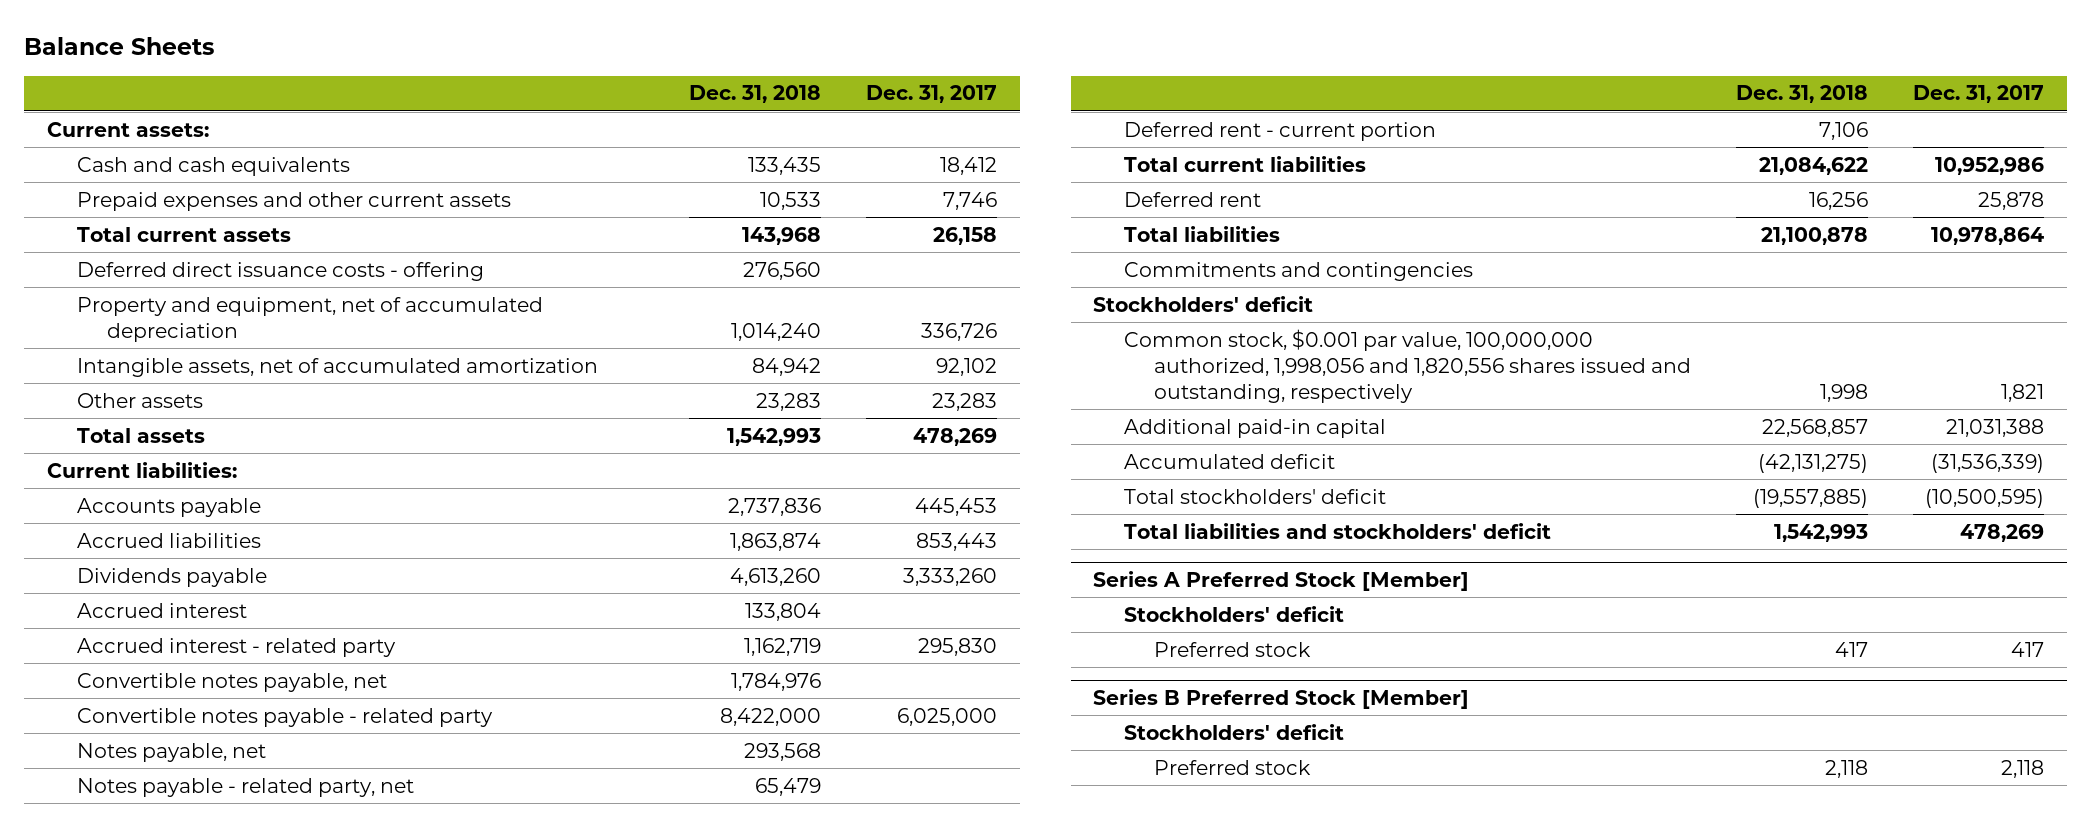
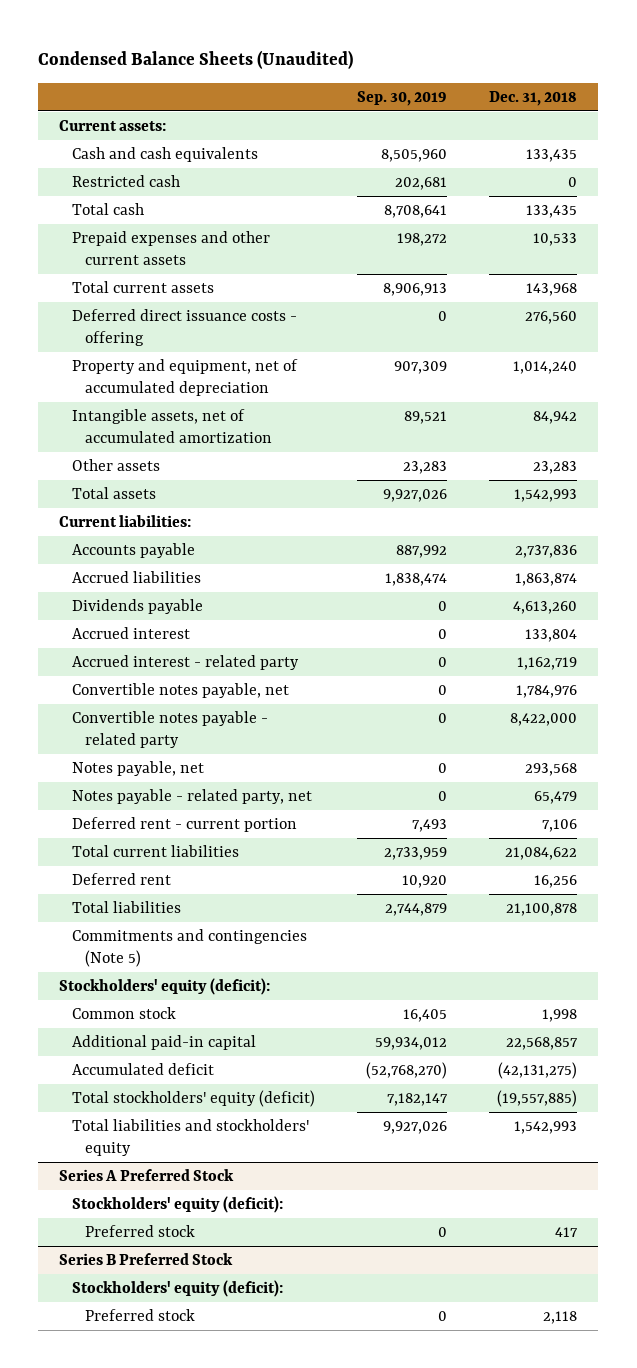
- Balance Sheets
+ Condensed Balance Sheets (Unaudited)
- | Dec. 31, 2018 | Dec. 31, 2017
+ | Sep. 30, 2019 | Dec. 31, 2018
+ Restricted cash | 202,681 | 0
+ Total cash | 8,708,641 | 133,435
- Commitments and contingencies
- Stockholders' deficit
- Common stock, $0.001 par value, 100,000,000 authorized, 1,998,056 and 1,820,556 shares issued and outstanding, respectively | 1,998 | 1,821
+ Commitments and contingencies (Note 5)
+ Stockholders' equity (deficit):
+ Common stock | 16,405 | 1,998
- Total stockholders' deficit | (19,557,885) | (10,500,595)
- Total liabilities and stockholders' deficit | 1,542,993 | 478,269
- Series A Preferred Stock [Member]
- Stockholders' deficit
+ Total stockholders' equity (deficit) | 7,182,147 | (19,557,885)
+ Total liabilities and stockholders' equity | 9,927,026 | 1,542,993
+ Series A Preferred Stock
+ Stockholders' equity (deficit):
- Series B Preferred Stock [Member]
- Stockholders' deficit
+ Series B Preferred Stock
+ Stockholders' equity (deficit):

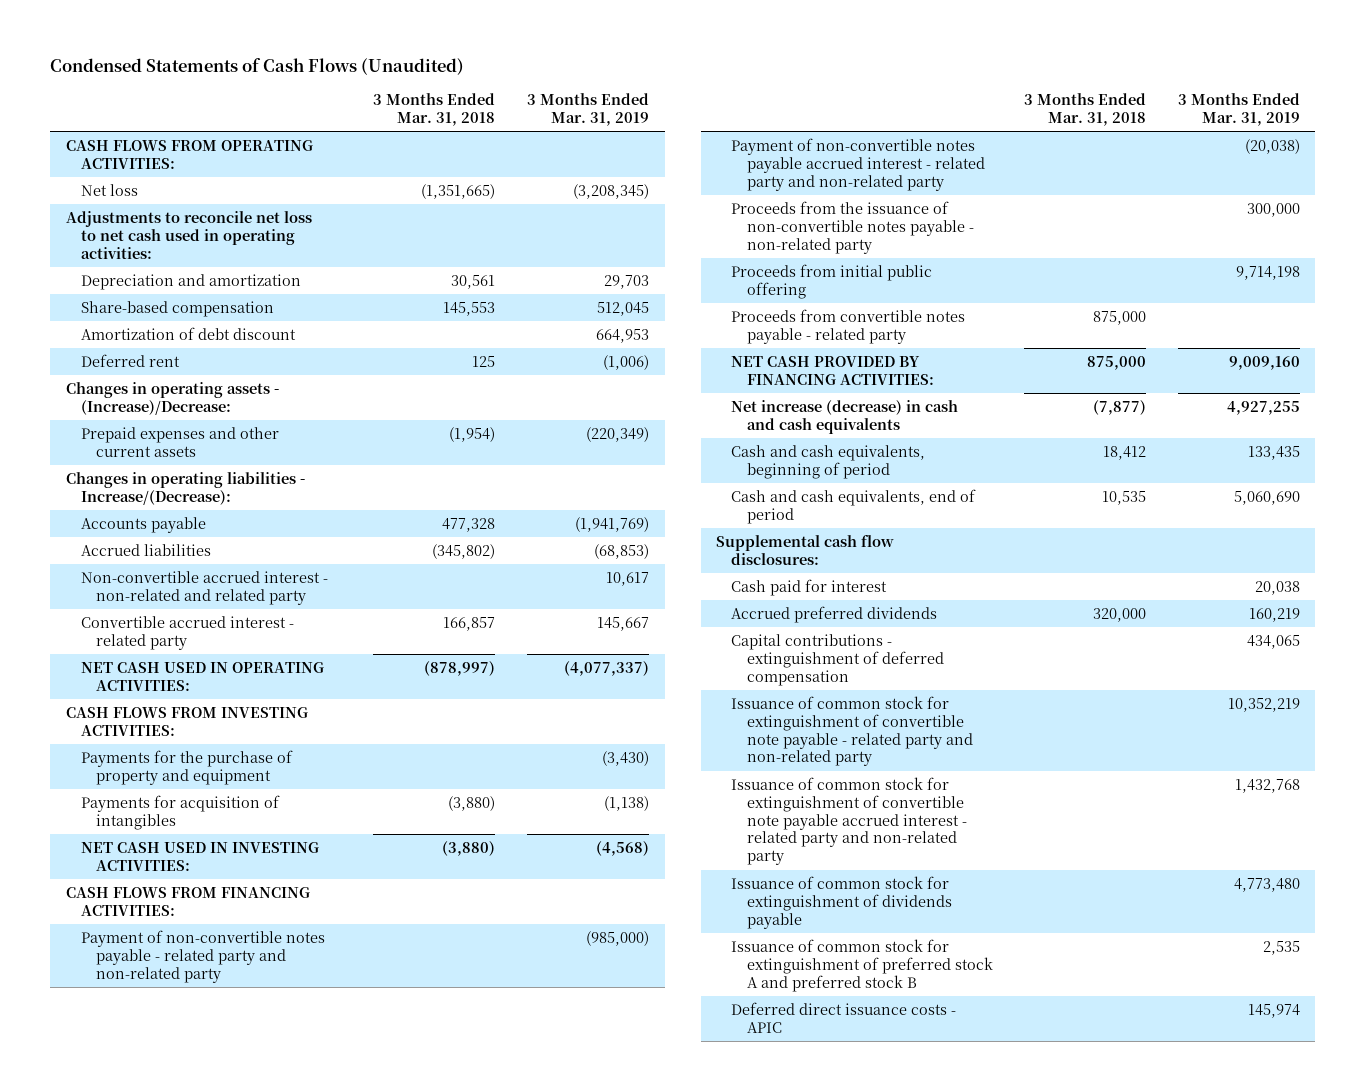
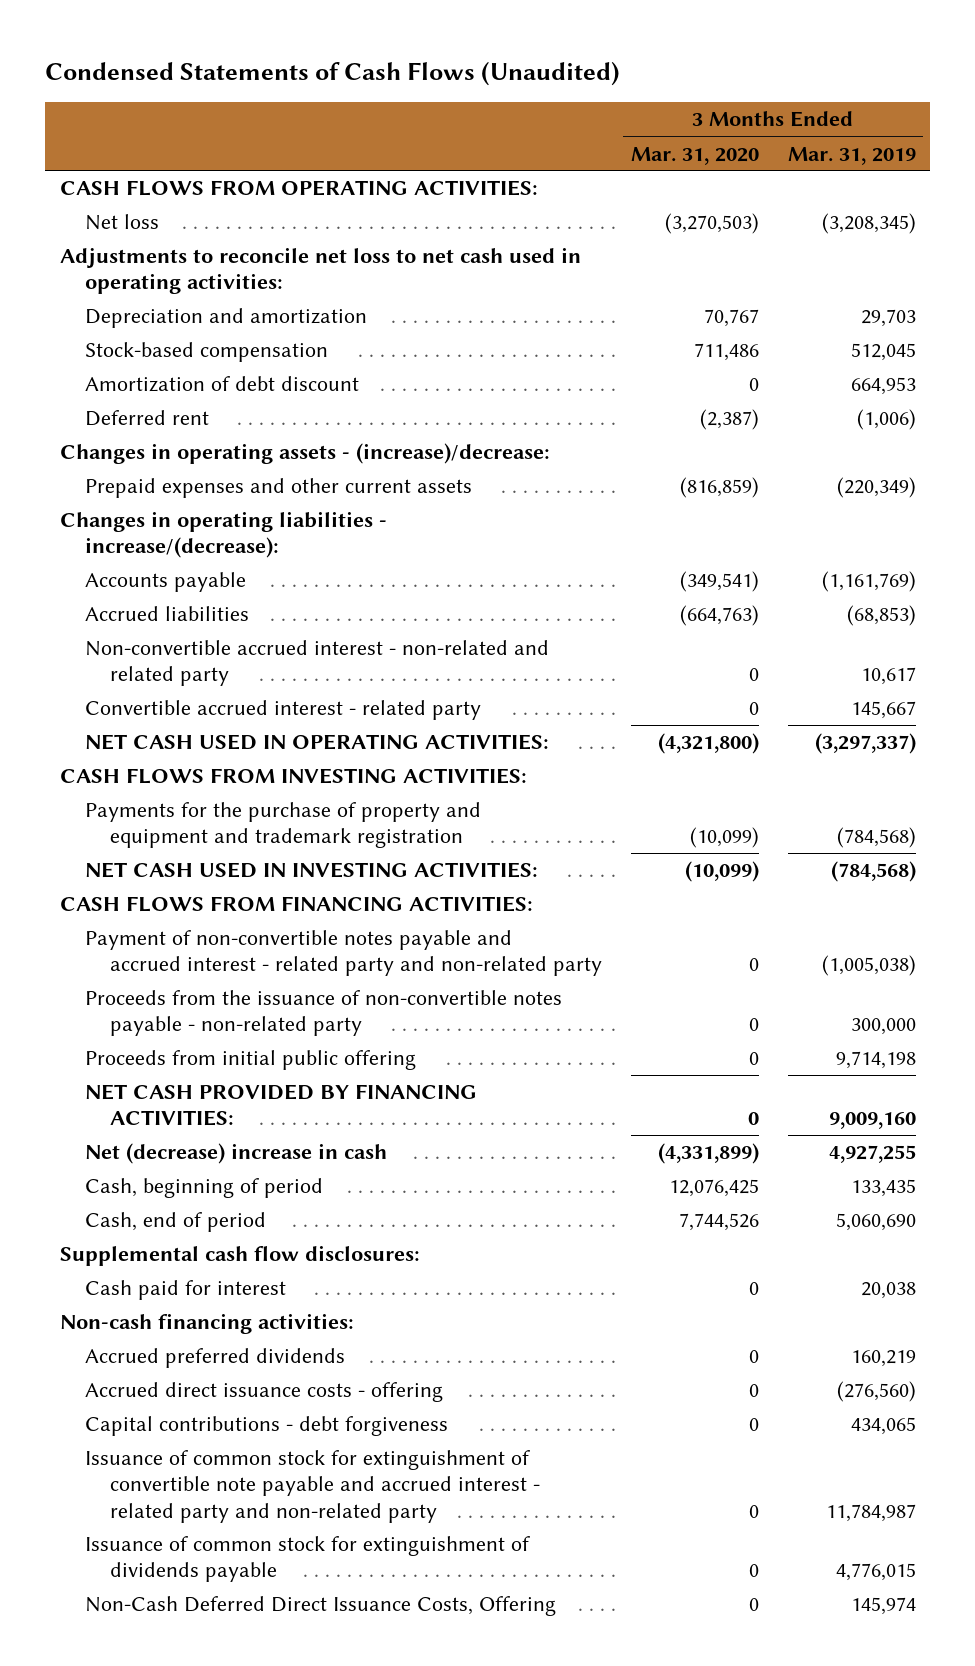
- | 3 Months Ended Mar. 31, 2018 | 3 Months Ended Mar. 31, 2019
+ | 3 Months Ended Mar. 31, 2020 | 3 Months Ended Mar. 31, 2019
- Share-based compensation | 145,553 | 512,045
+ Stock-based compensation | 711,486 | 512,045
- Changes in operating assets - (Increase)/Decrease:
+ Changes in operating assets - (increase)/decrease:
- Changes in operating liabilities - Increase/(Decrease):
- Accounts payable | 477,328 | (1,941,769)
+ Changes in operating liabilities - increase/(decrease):
+ Accounts payable | (349,541) | (1,161,769)
- NET CASH USED IN OPERATING ACTIVITIES: | (878,997) | (4,077,337)
+ NET CASH USED IN OPERATING ACTIVITIES: | (4,321,800) | (3,297,337)
- Payments for the purchase of property and equipment | | (3,430)
- Payments for acquisition of intangibles | (3,880) | (1,138)
- NET CASH USED IN INVESTING ACTIVITIES: | (3,880) | (4,568)
+ Payments for the purchase of property and equipment and trademark registration | (10,099) | (784,568)
+ NET CASH USED IN INVESTING ACTIVITIES: | (10,099) | (784,568)
- Payment of non-convertible notes payable - related party and non-related party | | (985,000)
- Payment of non-convertible notes payable accrued interest - related party and non-related party | | (20,038)
+ Payment of non-convertible notes payable and accrued interest - related party and non-related party | 0 | (1,005,038)
- Proceeds from convertible notes payable - related party | 875,000 |
- Net increase (decrease) in cash and cash equivalents | (7,877) | 4,927,255
- Cash and cash equivalents, beginning of period | 18,412 | 133,435
- Cash and cash equivalents, end of period | 10,535 | 5,060,690
+ Net (decrease) increase in cash | (4,331,899) | 4,927,255
+ Cash, beginning of period | 12,076,425 | 133,435
+ Cash, end of period | 7,744,526 | 5,060,690
+ Non-cash financing activities:
- Capital contributions - extinguishment of deferred compensation | | 434,065
- Issuance of common stock for extinguishment of convertible note payable - related party and non-related party | | 10,352,219
- Issuance of common stock for extinguishment of convertible note payable accrued interest - related party and non-related party | | 1,432,768
- Issuance of common stock for extinguishment of dividends payable | | 4,773,480
- Issuance of common stock for extinguishment of preferred stock A and preferred stock B | | 2,535
- Deferred direct issuance costs - APIC | | 145,974
+ Accrued direct issuance costs - offering | 0 | (276,560)
+ Capital contributions - debt forgiveness | 0 | 434,065
+ Issuance of common stock for extinguishment of convertible note payable and accrued interest - related party and non-related party | 0 | 11,784,987
+ Issuance of common stock for extinguishment of dividends payable | 0 | 4,776,015
+ Non-Cash Deferred Direct Issuance Costs, Offering | 0 | 145,974

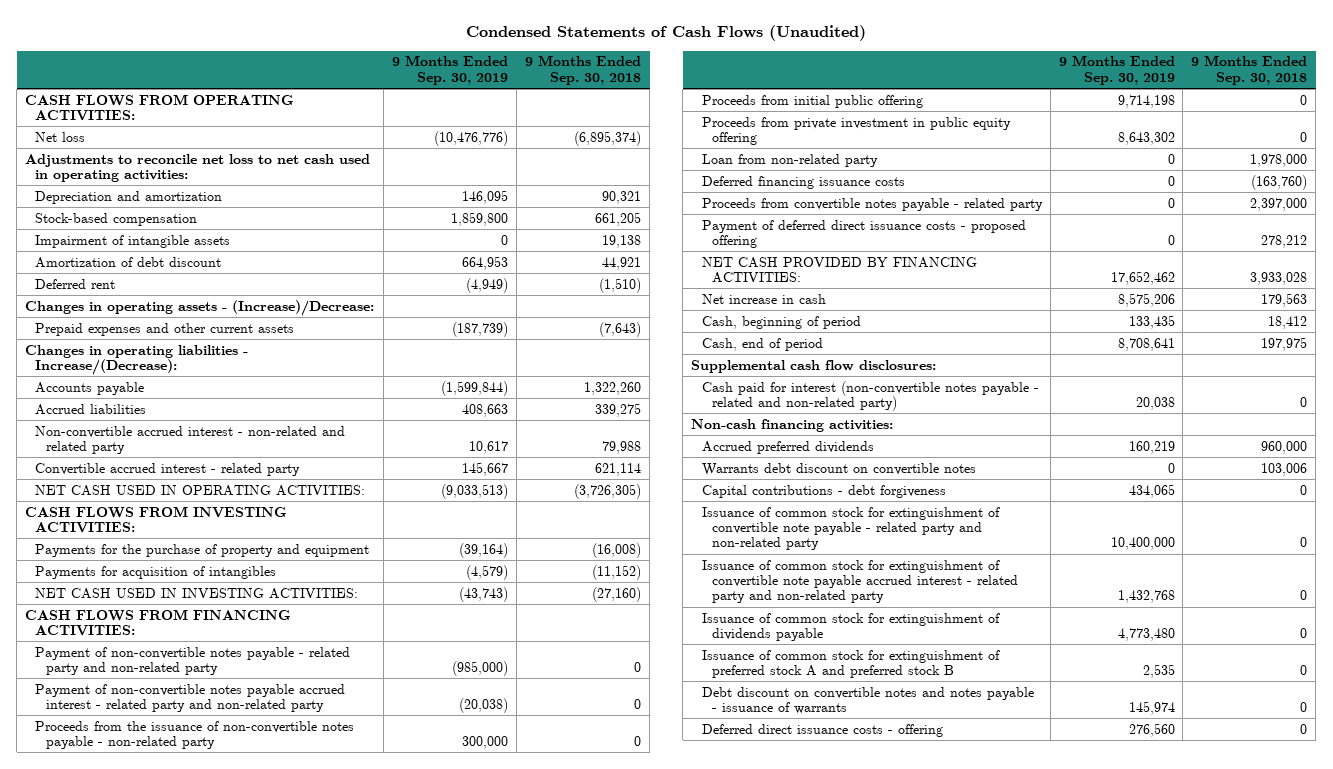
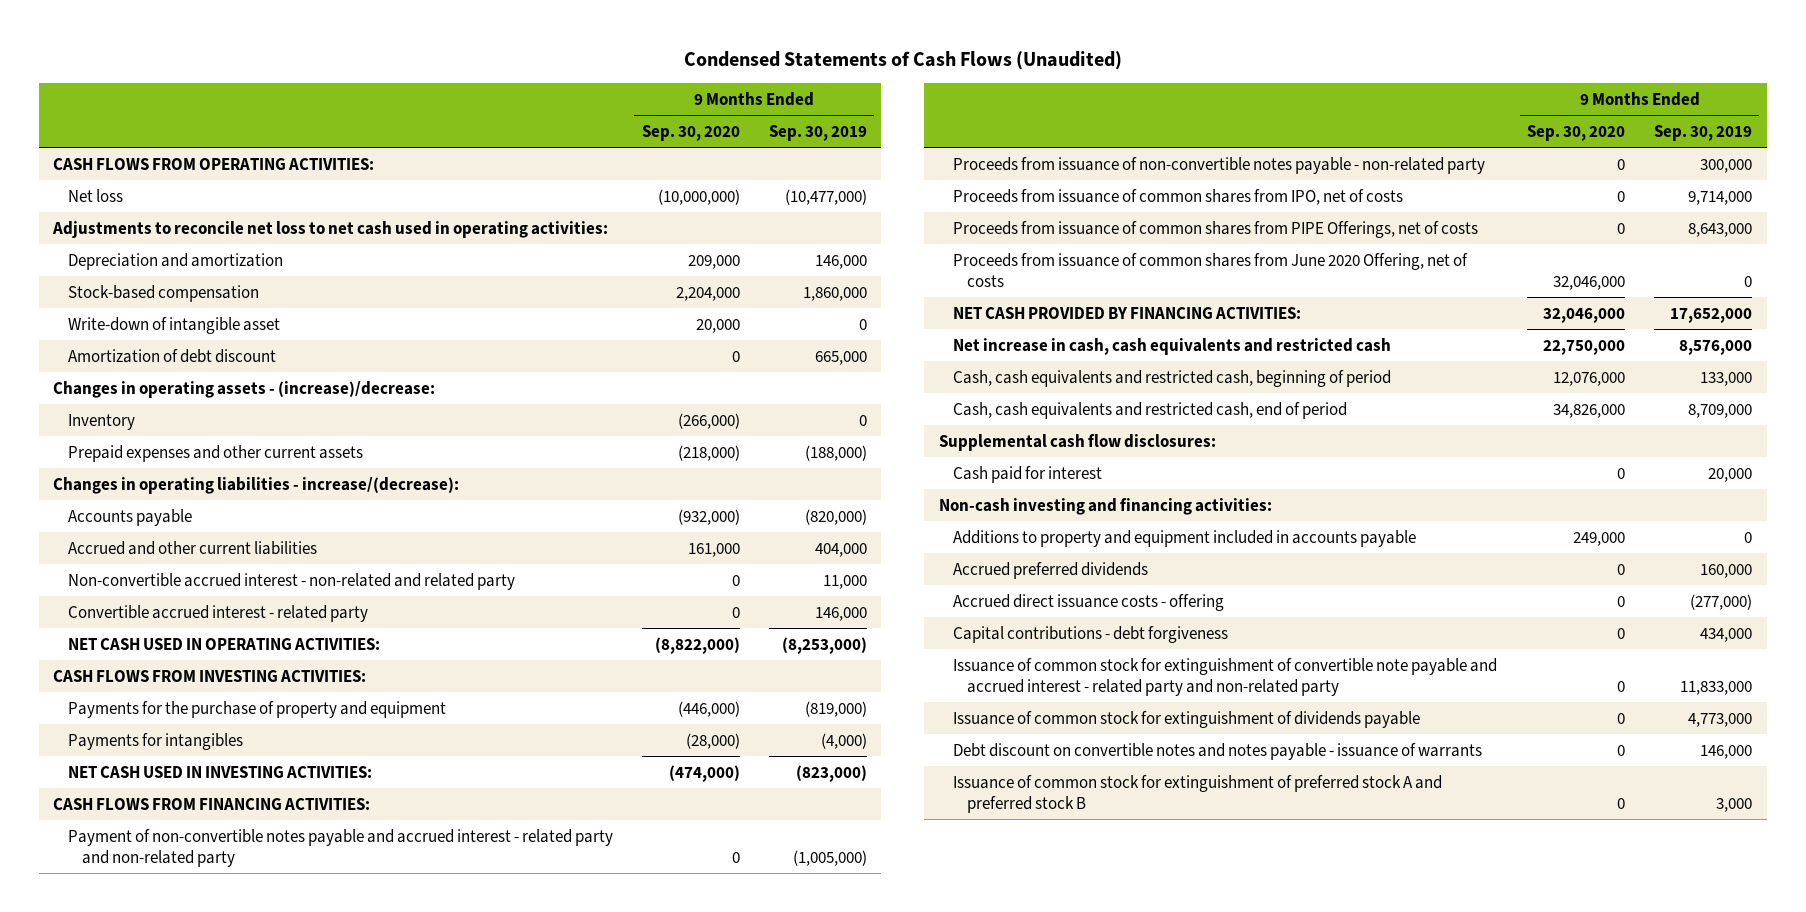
- | 9 Months Ended Sep. 30, 2019 | 9 Months Ended Sep. 30, 2018
+ | 9 Months Ended Sep. 30, 2020 | 9 Months Ended Sep. 30, 2019
- Net loss | (10,476,776) | (6,895,374)
+ Net loss | (10,000,000) | (10,477,000)
- Depreciation and amortization | 146,095 | 90,321
- Stock-based compensation | 1,859,800 | 661,205
- Impairment of intangible assets | 0 | 19,138
- Amortization of debt discount | 664,953 | 44,921
- Deferred rent | (4,949) | (1,510)
- Changes in operating assets - (Increase)/Decrease:
- Prepaid expenses and other current assets | (187,739) | (7,643)
- Changes in operating liabilities - Increase/(Decrease):
- Accounts payable | (1,599,844) | 1,322,260
- Accrued liabilities | 408,663 | 339,275
- Non-convertible accrued interest - non-related and related party | 10,617 | 79,988
- Convertible accrued interest - related party | 145,667 | 621,114
- NET CASH USED IN OPERATING ACTIVITIES: | (9,033,513) | (3,726,305)
+ Depreciation and amortization | 209,000 | 146,000
+ Stock-based compensation | 2,204,000 | 1,860,000
+ Write-down of intangible asset | 20,000 | 0
+ Amortization of debt discount | 0 | 665,000
+ Changes in operating assets - (increase)/decrease:
+ Inventory | (266,000) | 0
+ Prepaid expenses and other current assets | (218,000) | (188,000)
+ Changes in operating liabilities - increase/(decrease):
+ Accounts payable | (932,000) | (820,000)
+ Accrued and other current liabilities | 161,000 | 404,000
+ Non-convertible accrued interest - non-related and related party | 0 | 11,000
+ Convertible accrued interest - related party | 0 | 146,000
+ NET CASH USED IN OPERATING ACTIVITIES: | (8,822,000) | (8,253,000)
- Payments for the purchase of property and equipment | (39,164) | (16,008)
- Payments for acquisition of intangibles | (4,579) | (11,152)
- NET CASH USED IN INVESTING ACTIVITIES: | (43,743) | (27,160)
+ Payments for the purchase of property and equipment | (446,000) | (819,000)
+ Payments for intangibles | (28,000) | (4,000)
+ NET CASH USED IN INVESTING ACTIVITIES: | (474,000) | (823,000)
- Payment of non-convertible notes payable - related party and non-related party | (985,000) | 0
- Payment of non-convertible notes payable accrued interest - related party and non-related party | (20,038) | 0
- Proceeds from the issuance of non-convertible notes payable - non-related party | 300,000 | 0
- Proceeds from initial public offering | 9,714,198 | 0
- Proceeds from private investment in public equity offering | 8,643,302 | 0
- Loan from non-related party | 0 | 1,978,000
- Deferred financing issuance costs | 0 | (163,760)
- Proceeds from convertible notes payable - related party | 0 | 2,397,000
- Payment of deferred direct issuance costs - proposed offering | 0 | 278,212
- NET CASH PROVIDED BY FINANCING ACTIVITIES: | 17,652,462 | 3,933,028
- Net increase in cash | 8,575,206 | 179,563
- Cash, beginning of period | 133,435 | 18,412
- Cash, end of period | 8,708,641 | 197,975
+ Payment of non-convertible notes payable and accrued interest - related party and non-related party | 0 | (1,005,000)
+ Proceeds from issuance of non-convertible notes payable - non-related party | 0 | 300,000
+ Proceeds from issuance of common shares from IPO, net of costs | 0 | 9,714,000
+ Proceeds from issuance of common shares from PIPE Offerings, net of costs | 0 | 8,643,000
+ Proceeds from issuance of common shares from June 2020 Offering, net of costs | 32,046,000 | 0
+ NET CASH PROVIDED BY FINANCING ACTIVITIES: | 32,046,000 | 17,652,000
+ Net increase in cash, cash equivalents and restricted cash | 22,750,000 | 8,576,000
+ Cash, cash equivalents and restricted cash, beginning of period | 12,076,000 | 133,000
+ Cash, cash equivalents and restricted cash, end of period | 34,826,000 | 8,709,000
- Cash paid for interest (non-convertible notes payable - related and non-related party) | 20,038 | 0
- Non-cash financing activities:
- Accrued preferred dividends | 160,219 | 960,000
- Warrants debt discount on convertible notes | 0 | 103,006
- Capital contributions - debt forgiveness | 434,065 | 0
- Issuance of common stock for extinguishment of convertible note payable - related party and non-related party | 10,400,000 | 0
- Issuance of common stock for extinguishment of convertible note payable accrued interest - related party and non-related party | 1,432,768 | 0
- Issuance of common stock for extinguishment of dividends payable | 4,773,480 | 0
- Issuance of common stock for extinguishment of preferred stock A and preferred stock B | 2,535 | 0
- Debt discount on convertible notes and notes payable - issuance of warrants | 145,974 | 0
- Deferred direct issuance costs - offering | 276,560 | 0
+ Cash paid for interest | 0 | 20,000
+ Non-cash investing and financing activities:
+ Additions to property and equipment included in accounts payable | 249,000 | 0
+ Accrued preferred dividends | 0 | 160,000
+ Accrued direct issuance costs - offering | 0 | (277,000)
+ Capital contributions - debt forgiveness | 0 | 434,000
+ Issuance of common stock for extinguishment of convertible note payable and accrued interest - related party and non-related party | 0 | 11,833,000
+ Issuance of common stock for extinguishment of dividends payable | 0 | 4,773,000
+ Debt discount on convertible notes and notes payable - issuance of warrants | 0 | 146,000
+ Issuance of common stock for extinguishment of preferred stock A and preferred stock B | 0 | 3,000

